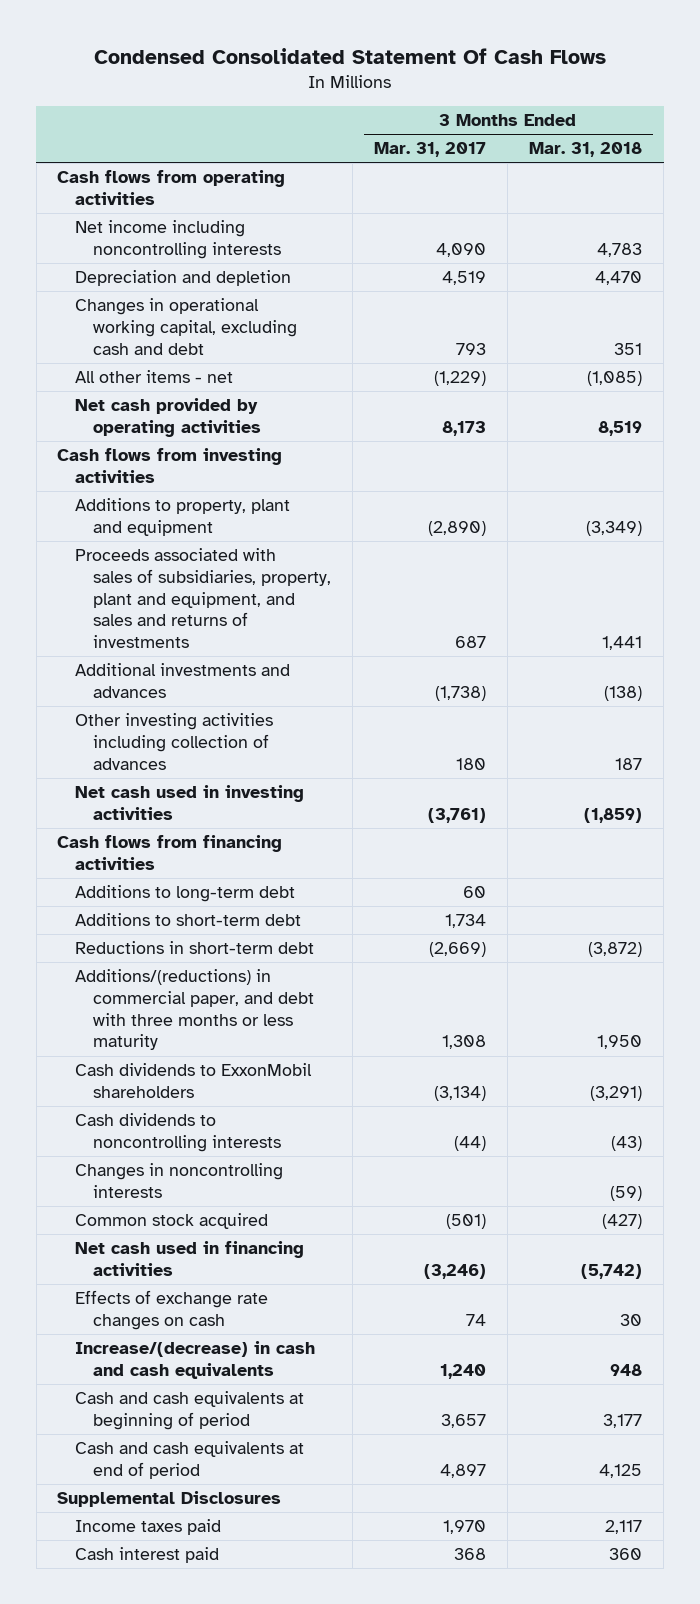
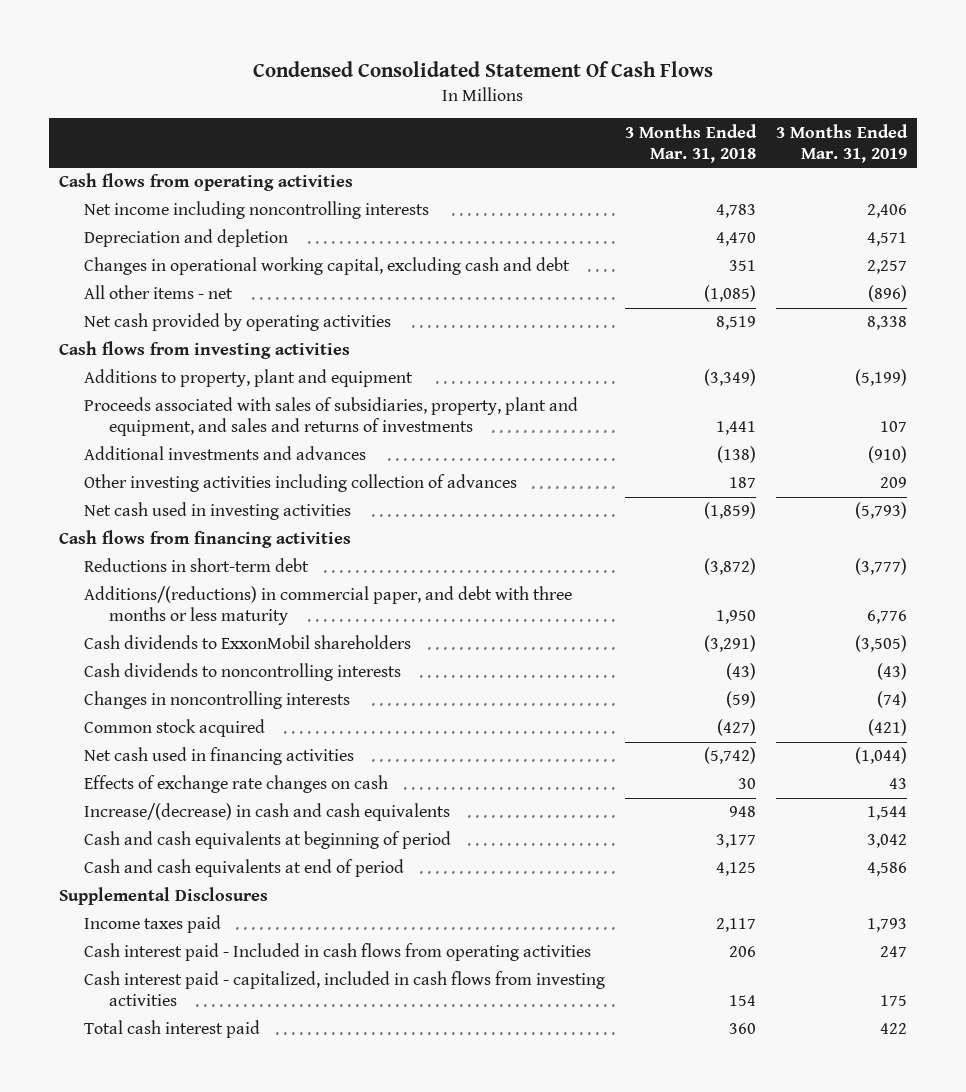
- | 3 Months Ended Mar. 31, 2017 | 3 Months Ended Mar. 31, 2018
+ | 3 Months Ended Mar. 31, 2018 | 3 Months Ended Mar. 31, 2019
- Additions to long-term debt | 60 |
- Additions to short-term debt | 1,734 |
- Cash interest paid | 368 | 360
+ Cash interest paid - Included in cash flows from operating activities | 206 | 247
+ Cash interest paid - capitalized, included in cash flows from investing activities | 154 | 175
+ Total cash interest paid | 360 | 422

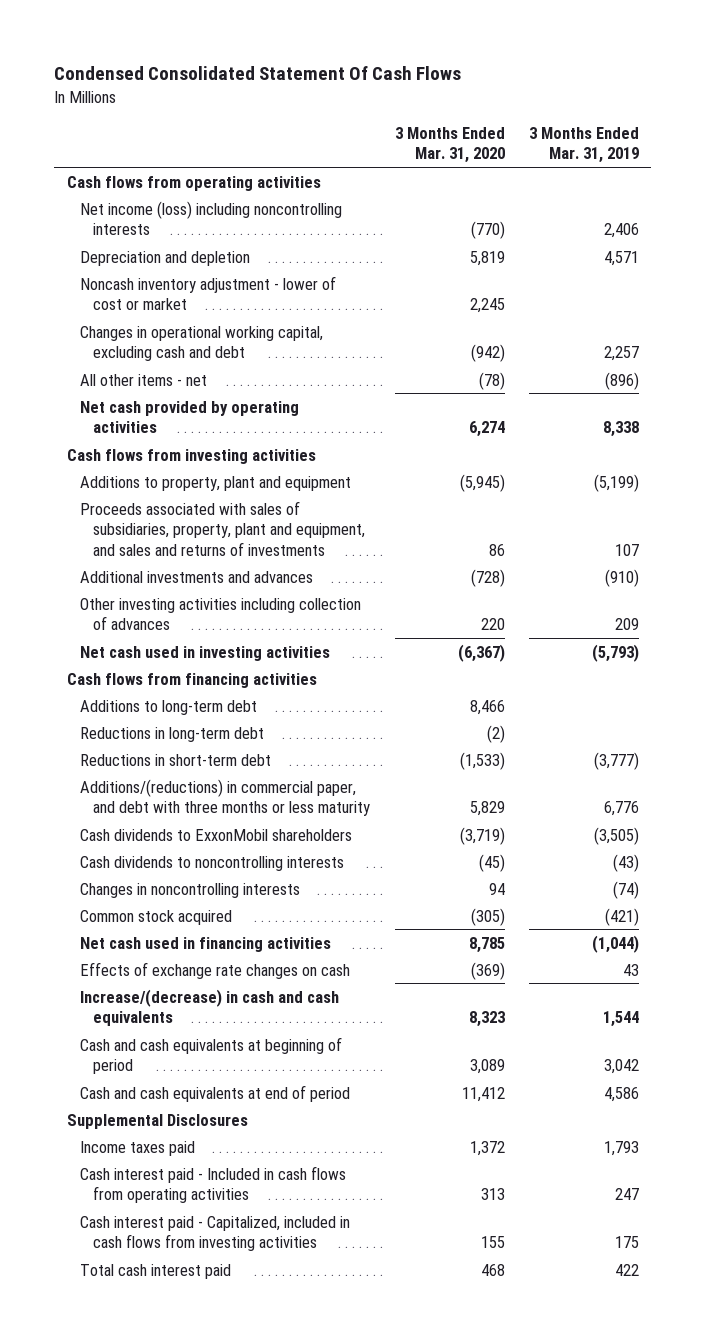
- | 3 Months Ended Mar. 31, 2018 | 3 Months Ended Mar. 31, 2019
+ | 3 Months Ended Mar. 31, 2020 | 3 Months Ended Mar. 31, 2019
- Net income including noncontrolling interests | 4,783 | 2,406
+ Net income (loss) including noncontrolling interests | (770) | 2,406
+ Noncash inventory adjustment - lower of cost or market | 2,245 |
+ Additions to long-term debt | 8,466 |
+ Reductions in long-term debt | (2) |
- Cash interest paid - capitalized, included in cash flows from investing activities | 154 | 175
+ Cash interest paid - Capitalized, included in cash flows from investing activities | 155 | 175

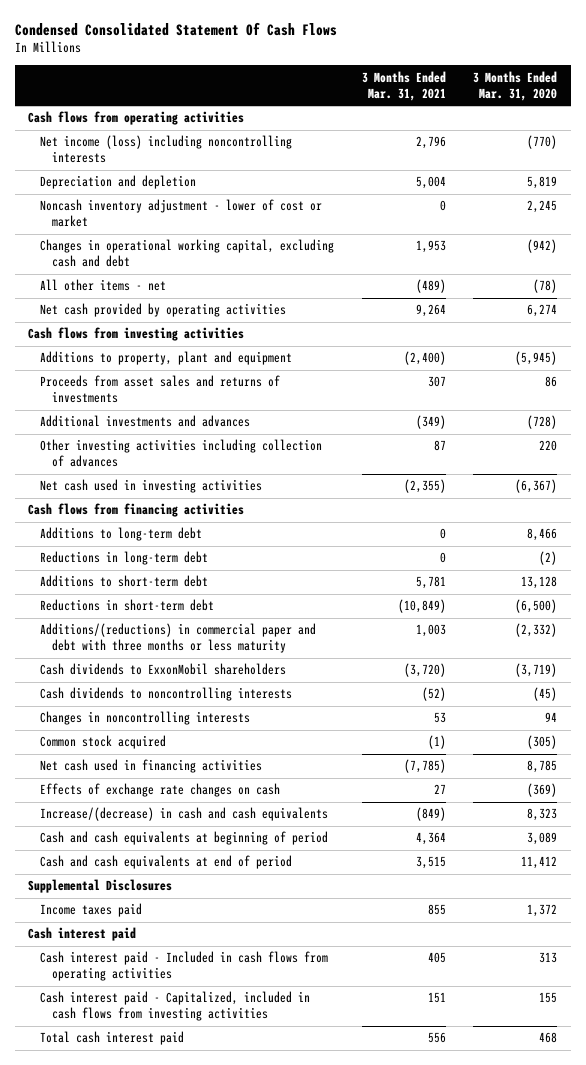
- | 3 Months Ended Mar. 31, 2020 | 3 Months Ended Mar. 31, 2019
+ | 3 Months Ended Mar. 31, 2021 | 3 Months Ended Mar. 31, 2020
- Proceeds associated with sales of subsidiaries, property, plant and equipment, and sales and returns of investments | 86 | 107
+ Proceeds from asset sales and returns of investments | 307 | 86
- Reductions in short-term debt | (1,533) | (3,777)
- Additions/(reductions) in commercial paper, and debt with three months or less maturity | 5,829 | 6,776
+ Additions to short-term debt | 5,781 | 13,128
+ Reductions in short-term debt | (10,849) | (6,500)
+ Additions/(reductions) in commercial paper and debt with three months or less maturity | 1,003 | (2,332)
+ Cash interest paid

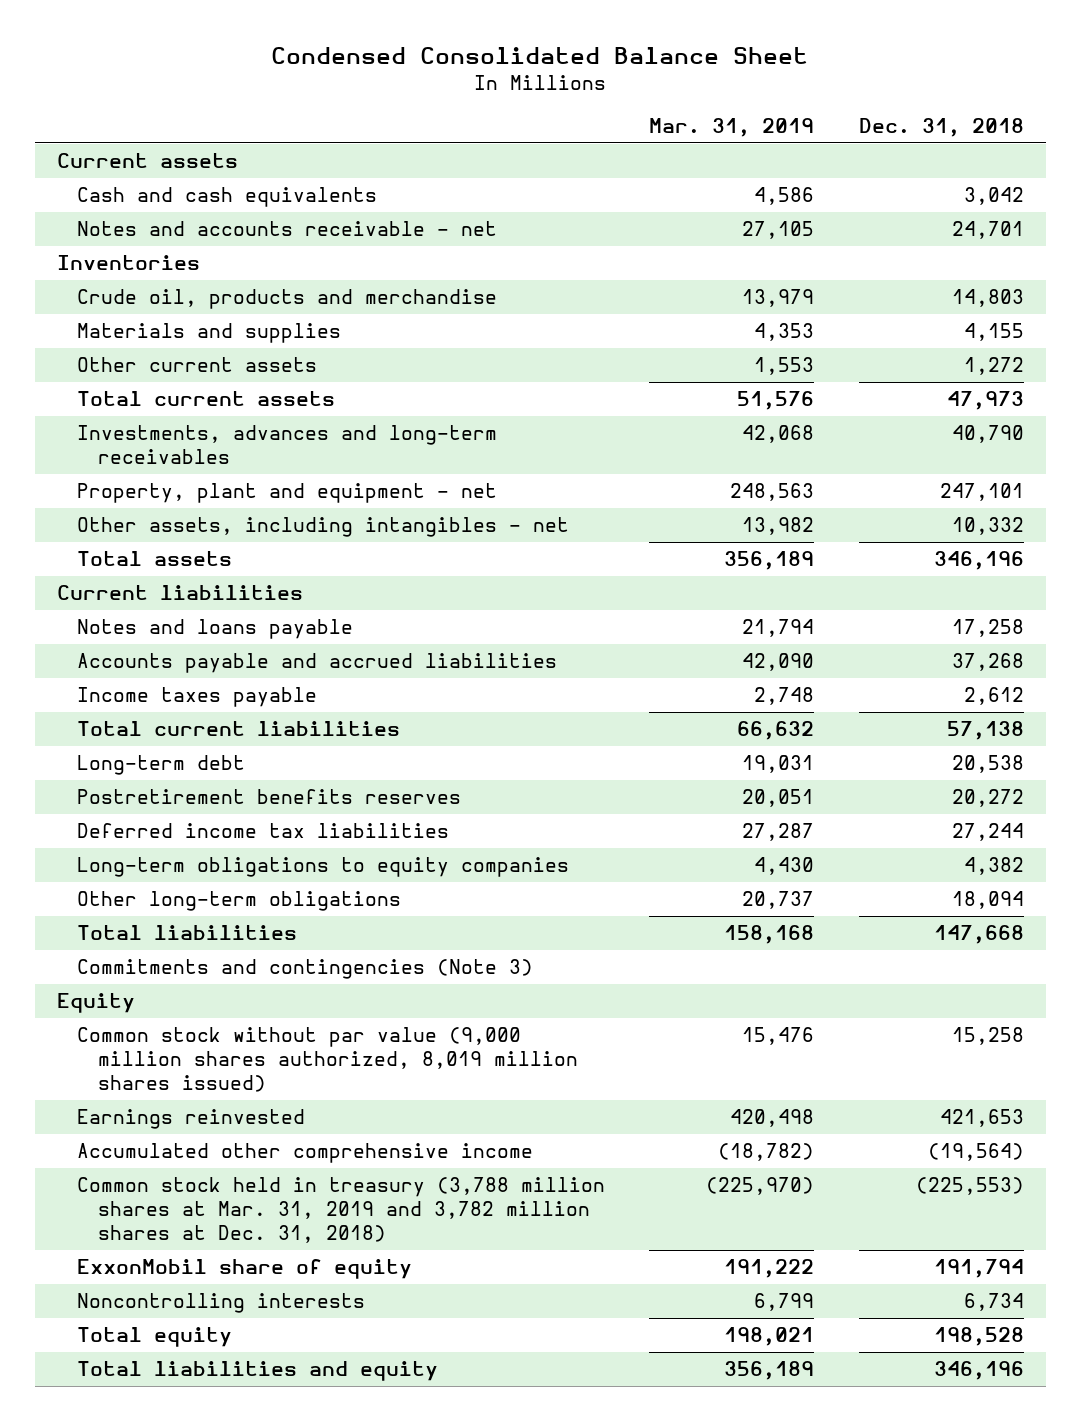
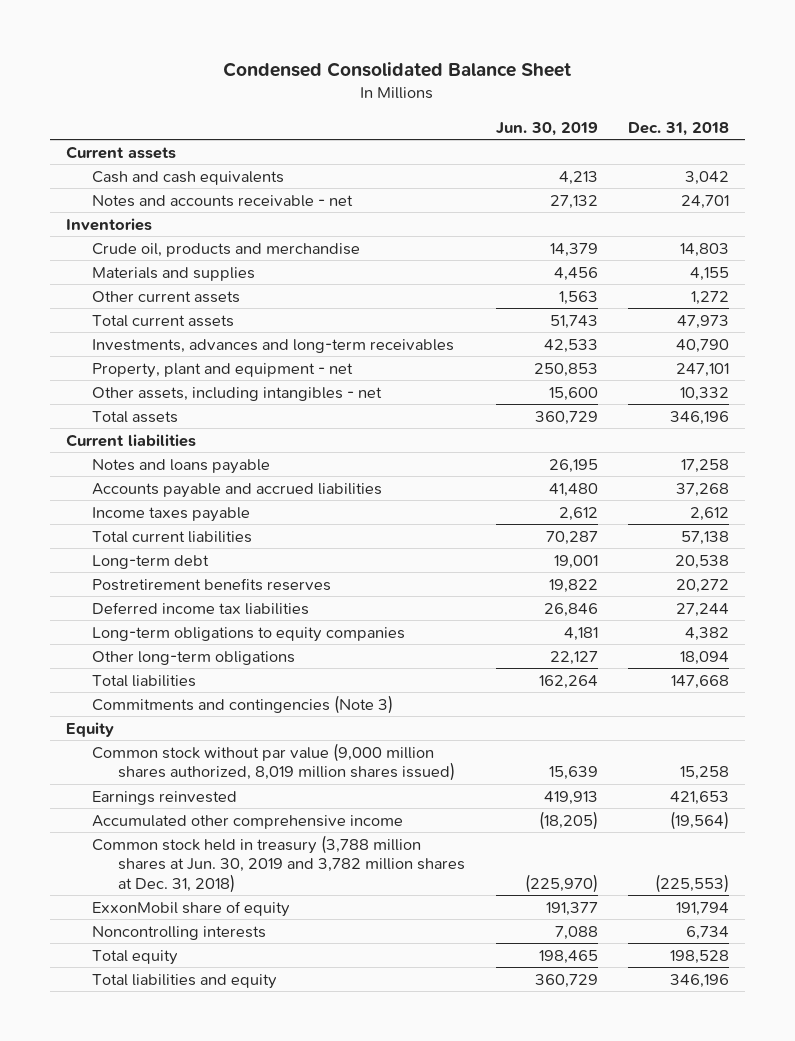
- | Mar. 31, 2019 | Dec. 31, 2018
+ | Jun. 30, 2019 | Dec. 31, 2018
- Common stock held in treasury (3,788 million shares at Mar. 31, 2019 and 3,782 million shares at Dec. 31, 2018) | (225,970) | (225,553)
+ Common stock held in treasury (3,788 million shares at Jun. 30, 2019 and 3,782 million shares at Dec. 31, 2018) | (225,970) | (225,553)

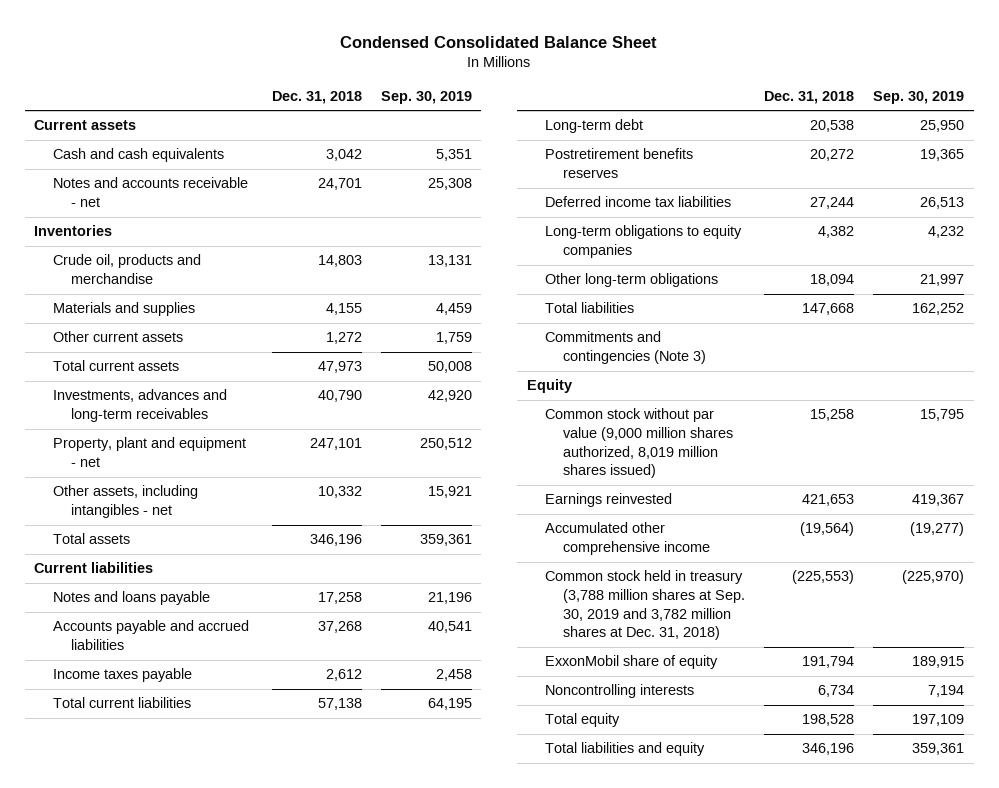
- | Jun. 30, 2019 | Dec. 31, 2018
+ | Dec. 31, 2018 | Sep. 30, 2019
- Common stock held in treasury (3,788 million shares at Jun. 30, 2019 and 3,782 million shares at Dec. 31, 2018) | (225,970) | (225,553)
+ Common stock held in treasury (3,788 million shares at Sep. 30, 2019 and 3,782 million shares at Dec. 31, 2018) | (225,553) | (225,970)

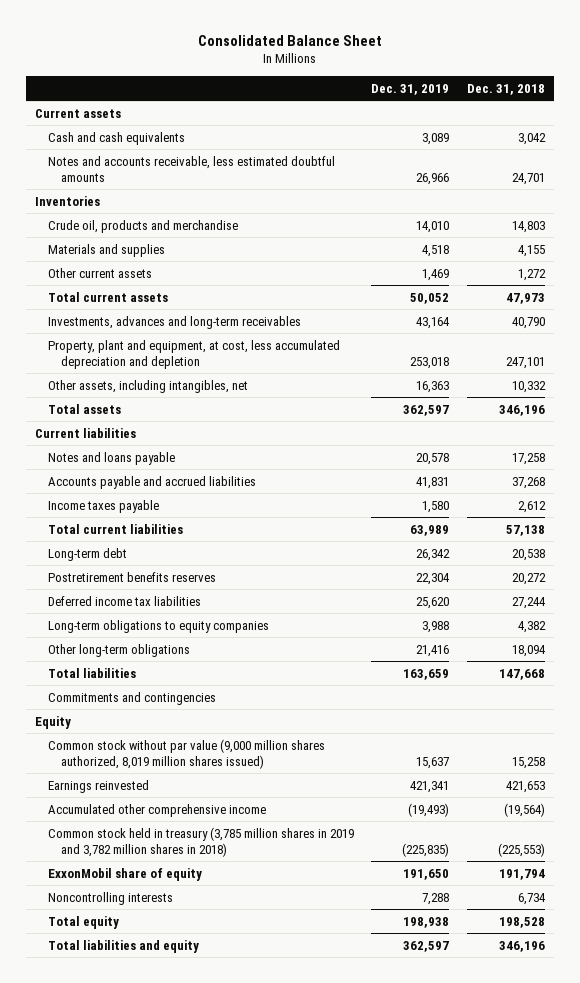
- Condensed Consolidated Balance Sheet
+ Consolidated Balance Sheet
- | Dec. 31, 2018 | Sep. 30, 2019
+ | Dec. 31, 2019 | Dec. 31, 2018
- Notes and accounts receivable - net | 24,701 | 25,308
+ Notes and accounts receivable, less estimated doubtful amounts | 26,966 | 24,701
- Property, plant and equipment - net | 247,101 | 250,512
- Other assets, including intangibles - net | 10,332 | 15,921
+ Property, plant and equipment, at cost, less accumulated depreciation and depletion | 253,018 | 247,101
+ Other assets, including intangibles, net | 16,363 | 10,332
- Commitments and contingencies (Note 3)
+ Commitments and contingencies
- Common stock held in treasury (3,788 million shares at Sep. 30, 2019 and 3,782 million shares at Dec. 31, 2018) | (225,553) | (225,970)
+ Common stock held in treasury (3,785 million shares in 2019 and 3,782 million shares in 2018) | (225,835) | (225,553)

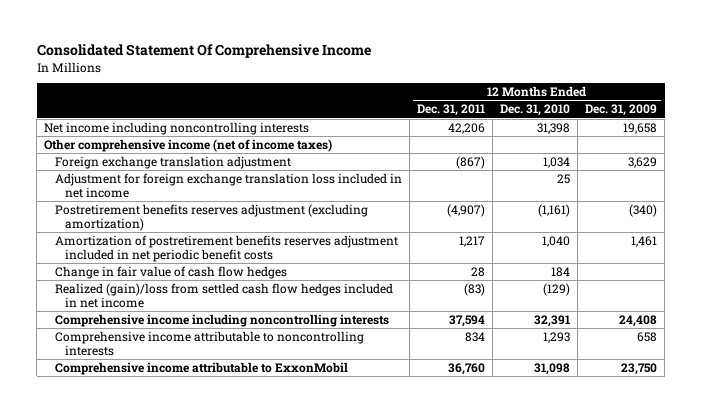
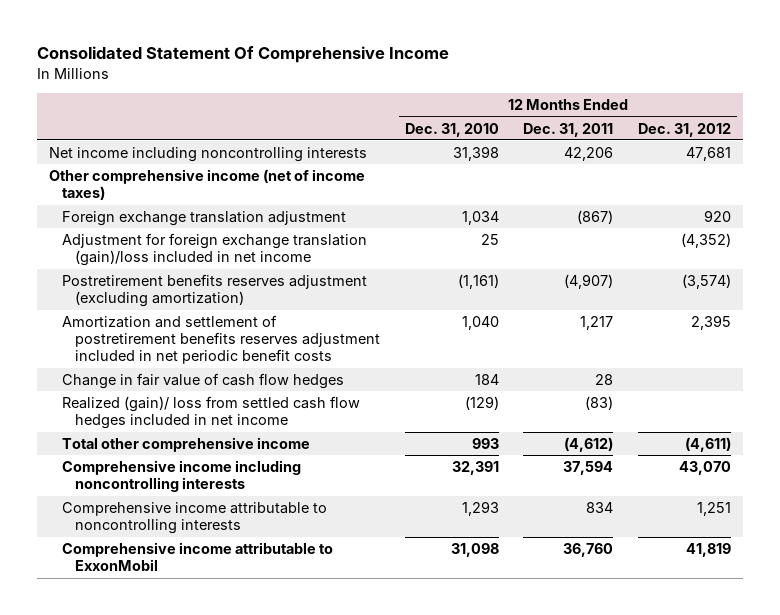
- | 12 Months Ended Dec. 31, 2011 | 12 Months Ended Dec. 31, 2010 | 12 Months Ended Dec. 31, 2009
+ | 12 Months Ended Dec. 31, 2010 | 12 Months Ended Dec. 31, 2011 | 12 Months Ended Dec. 31, 2012
- Adjustment for foreign exchange translation loss included in net income | | 25 |
+ Adjustment for foreign exchange translation (gain)/loss included in net income | 25 | | (4,352)
- Amortization of postretirement benefits reserves adjustment included in net periodic benefit costs | 1,217 | 1,040 | 1,461
+ Amortization and settlement of postretirement benefits reserves adjustment included in net periodic benefit costs | 1,040 | 1,217 | 2,395
- Realized (gain)/loss from settled cash flow hedges included in net income | (83) | (129) |
+ Realized (gain)/ loss from settled cash flow hedges included in net income | (129) | (83) |
+ Total other comprehensive income | 993 | (4,612) | (4,611)

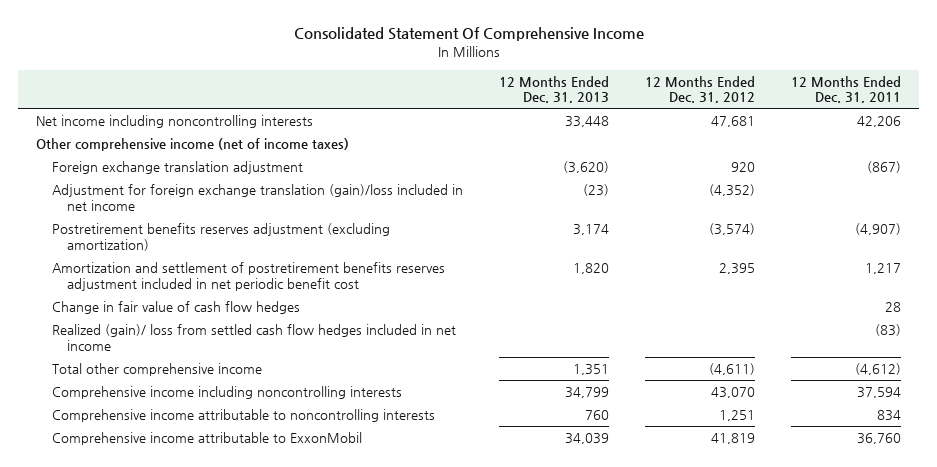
- | 12 Months Ended Dec. 31, 2010 | 12 Months Ended Dec. 31, 2011 | 12 Months Ended Dec. 31, 2012
+ | 12 Months Ended Dec. 31, 2013 | 12 Months Ended Dec. 31, 2012 | 12 Months Ended Dec. 31, 2011
- Amortization and settlement of postretirement benefits reserves adjustment included in net periodic benefit costs | 1,040 | 1,217 | 2,395
+ Amortization and settlement of postretirement benefits reserves adjustment included in net periodic benefit cost | 1,820 | 2,395 | 1,217

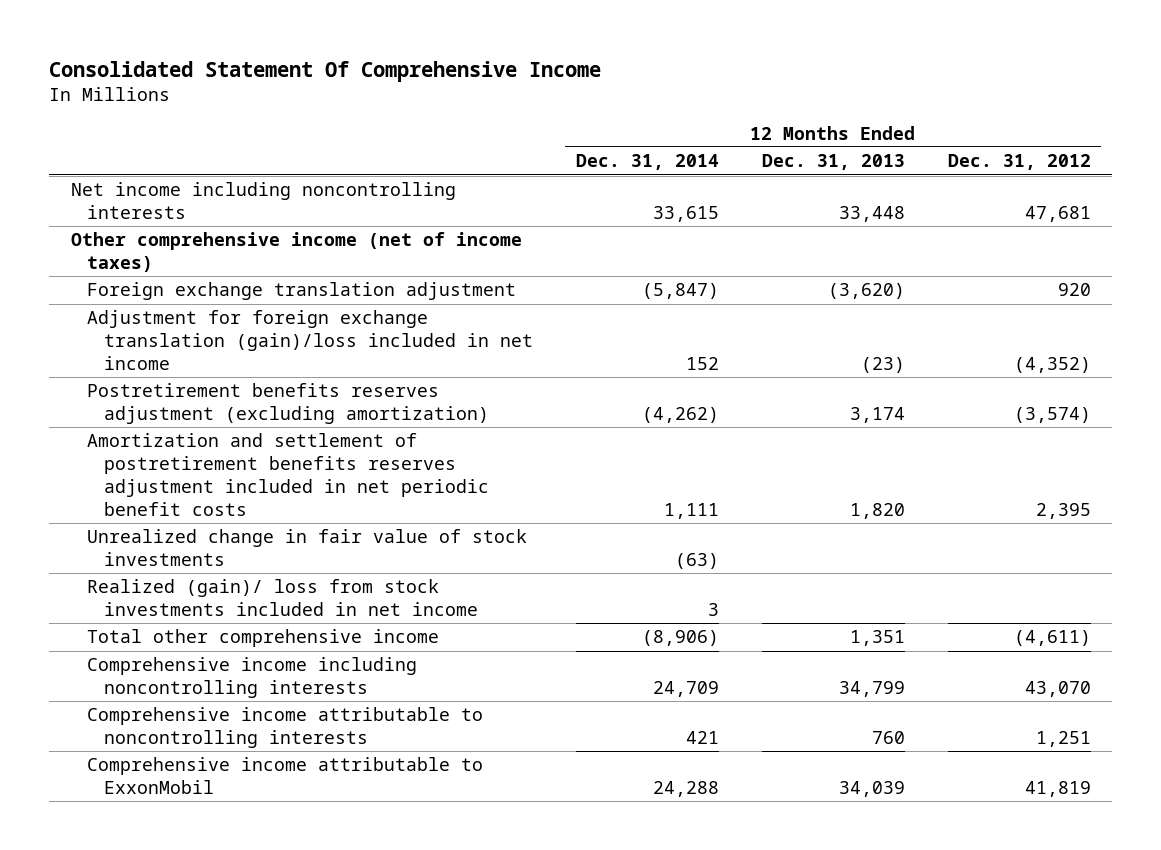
- | 12 Months Ended Dec. 31, 2013 | 12 Months Ended Dec. 31, 2012 | 12 Months Ended Dec. 31, 2011
+ | 12 Months Ended Dec. 31, 2014 | 12 Months Ended Dec. 31, 2013 | 12 Months Ended Dec. 31, 2012
- Amortization and settlement of postretirement benefits reserves adjustment included in net periodic benefit cost | 1,820 | 2,395 | 1,217
- Change in fair value of cash flow hedges | | | 28
- Realized (gain)/ loss from settled cash flow hedges included in net income | | | (83)
+ Amortization and settlement of postretirement benefits reserves adjustment included in net periodic benefit costs | 1,111 | 1,820 | 2,395
+ Unrealized change in fair value of stock investments | (63) | |
+ Realized (gain)/ loss from stock investments included in net income | 3 | |

